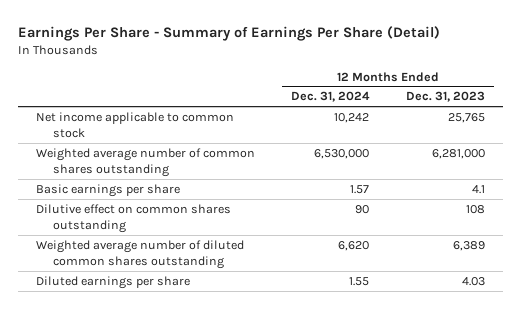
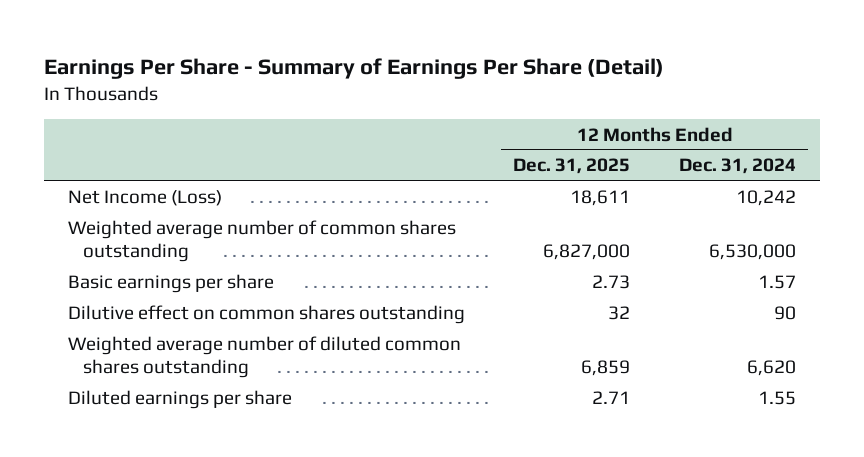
- | 12 Months Ended Dec. 31, 2024 | 12 Months Ended Dec. 31, 2023
+ | 12 Months Ended Dec. 31, 2025 | 12 Months Ended Dec. 31, 2024
- Net income applicable to common stock | 10,242 | 25,765
+ Net Income (Loss) | 18,611 | 10,242

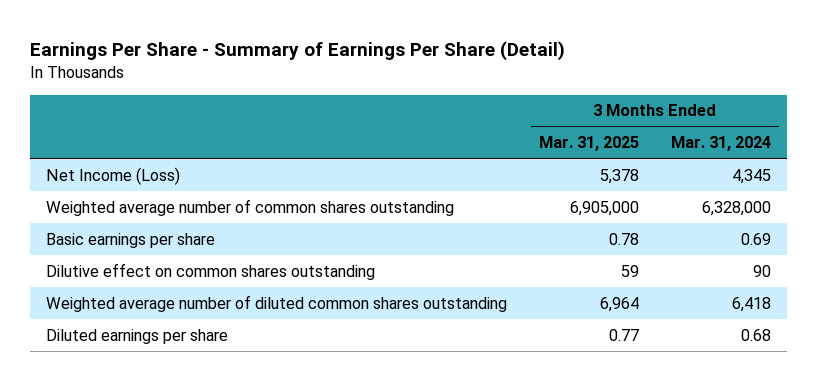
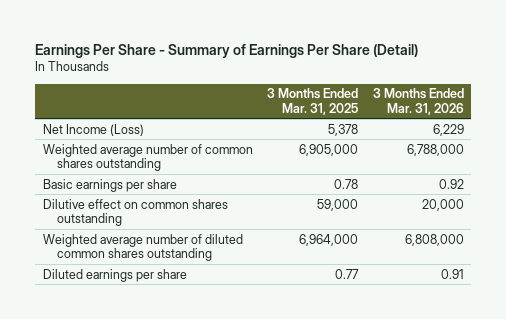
- | 3 Months Ended Mar. 31, 2025 | 3 Months Ended Mar. 31, 2024
+ | 3 Months Ended Mar. 31, 2025 | 3 Months Ended Mar. 31, 2026
- Dilutive effect on common shares outstanding | 59 | 90
- Weighted average number of diluted common shares outstanding | 6,964 | 6,418
+ Dilutive effect on common shares outstanding | 59,000 | 20,000
+ Weighted average number of diluted common shares outstanding | 6,964,000 | 6,808,000

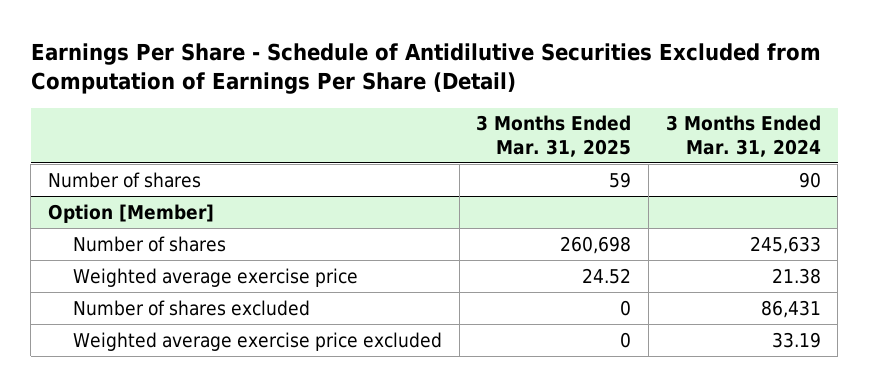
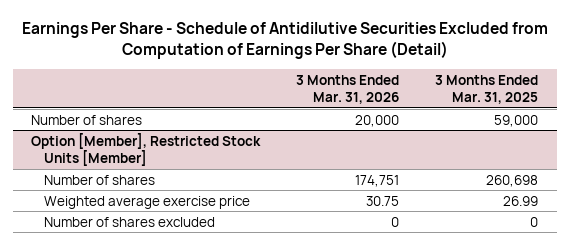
- | 3 Months Ended Mar. 31, 2025 | 3 Months Ended Mar. 31, 2024
+ | 3 Months Ended Mar. 31, 2026 | 3 Months Ended Mar. 31, 2025
- Number of shares | 59 | 90
- Option [Member]
+ Number of shares | 20,000 | 59,000
+ Option [Member], Restricted Stock Units [Member]
- Weighted average exercise price | 24.52 | 21.38
+ Weighted average exercise price | 30.75 | 26.99
- Weighted average exercise price excluded | 0 | 33.19

